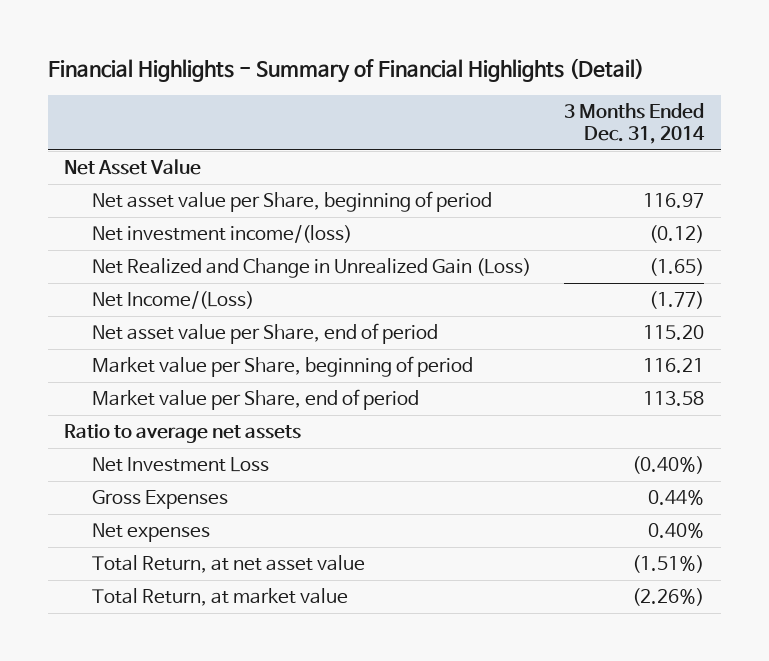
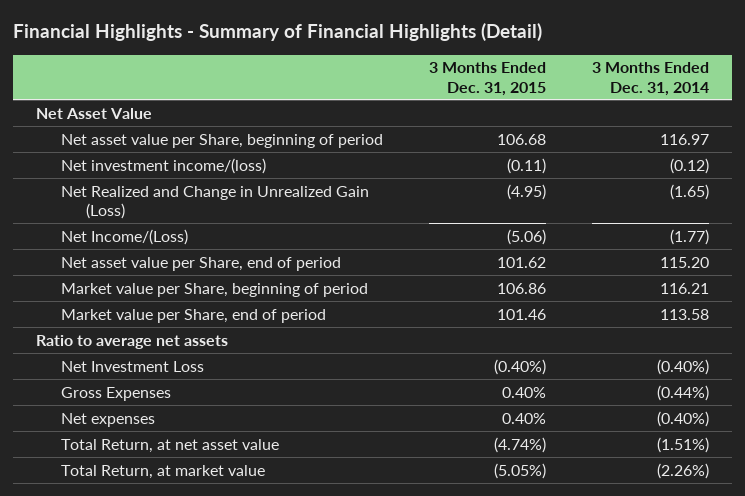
- | 3 Months Ended Dec. 31, 2014
+ | 3 Months Ended Dec. 31, 2015 | 3 Months Ended Dec. 31, 2014
- Gross Expenses | 0.44%
- Net expenses | 0.40%
+ Gross Expenses | 0.40% | (0.44%)
+ Net expenses | 0.40% | (0.40%)

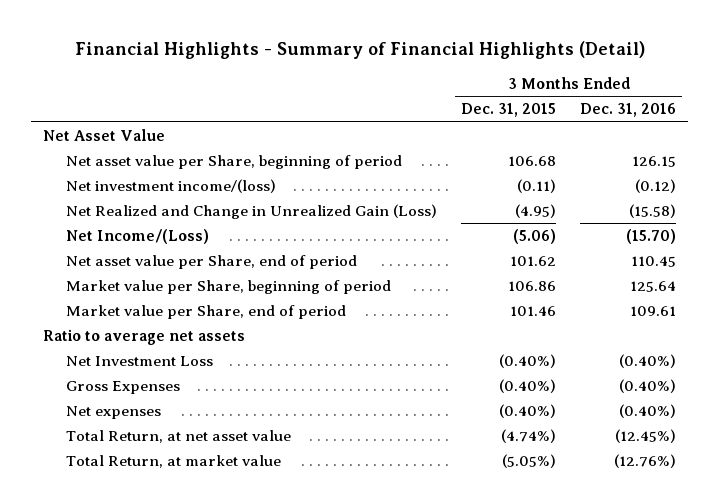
- | 3 Months Ended Dec. 31, 2015 | 3 Months Ended Dec. 31, 2014
+ | 3 Months Ended Dec. 31, 2015 | 3 Months Ended Dec. 31, 2016
- Gross Expenses | 0.40% | (0.44%)
- Net expenses | 0.40% | (0.40%)
+ Gross Expenses | (0.40%) | (0.40%)
+ Net expenses | (0.40%) | (0.40%)

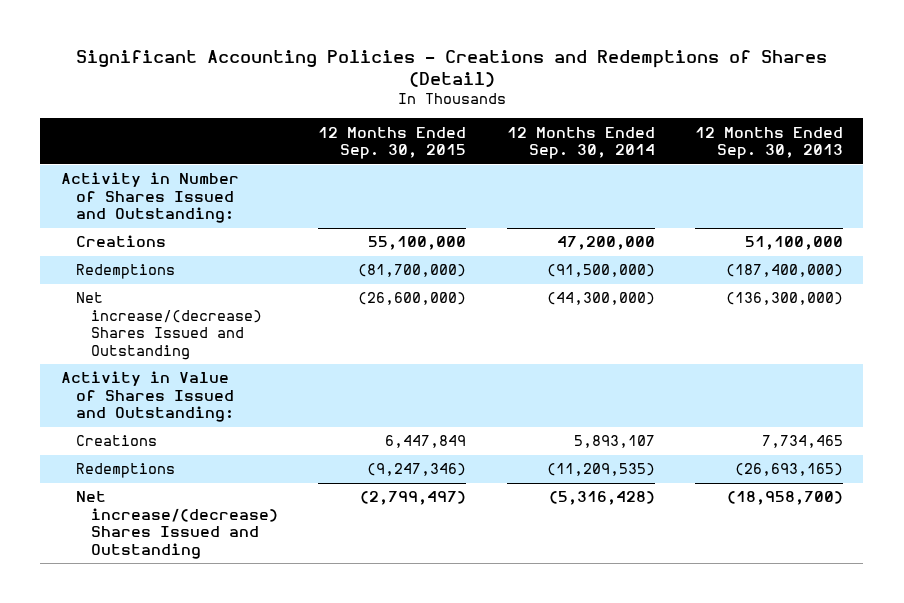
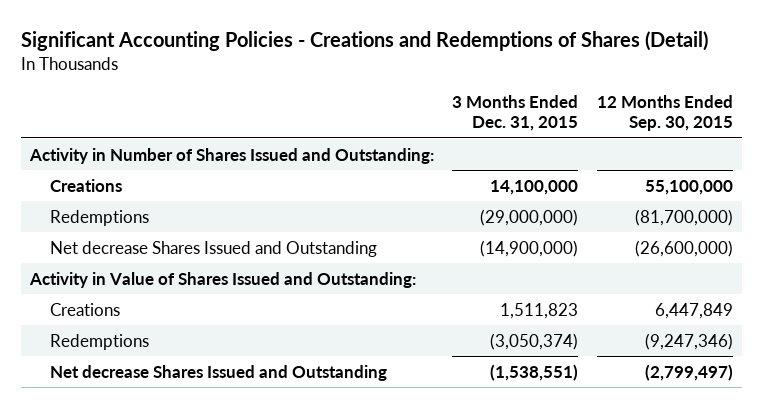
- | 12 Months Ended Sep. 30, 2015 | 12 Months Ended Sep. 30, 2014 | 12 Months Ended Sep. 30, 2013
+ | 3 Months Ended Dec. 31, 2015 | 12 Months Ended Sep. 30, 2015
- Net increase/(decrease) Shares Issued and Outstanding | (26,600,000) | (44,300,000) | (136,300,000)
+ Net decrease Shares Issued and Outstanding | (14,900,000) | (26,600,000)
- Net increase/(decrease) Shares Issued and Outstanding | (2,799,497) | (5,316,428) | (18,958,700)
+ Net decrease Shares Issued and Outstanding | (1,538,551) | (2,799,497)

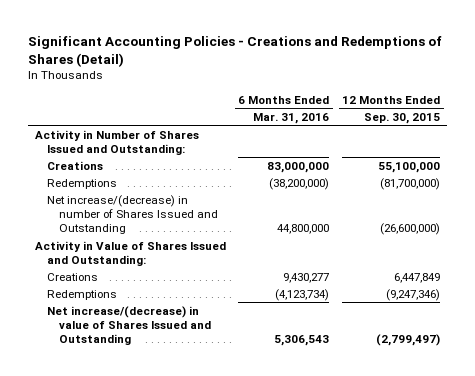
- | 3 Months Ended Dec. 31, 2015 | 12 Months Ended Sep. 30, 2015
+ | 6 Months Ended Mar. 31, 2016 | 12 Months Ended Sep. 30, 2015
- Net decrease Shares Issued and Outstanding | (14,900,000) | (26,600,000)
+ Net increase/(decrease) in number of Shares Issued and Outstanding | 44,800,000 | (26,600,000)
- Net decrease Shares Issued and Outstanding | (1,538,551) | (2,799,497)
+ Net increase/(decrease) in value of Shares Issued and Outstanding | 5,306,543 | (2,799,497)

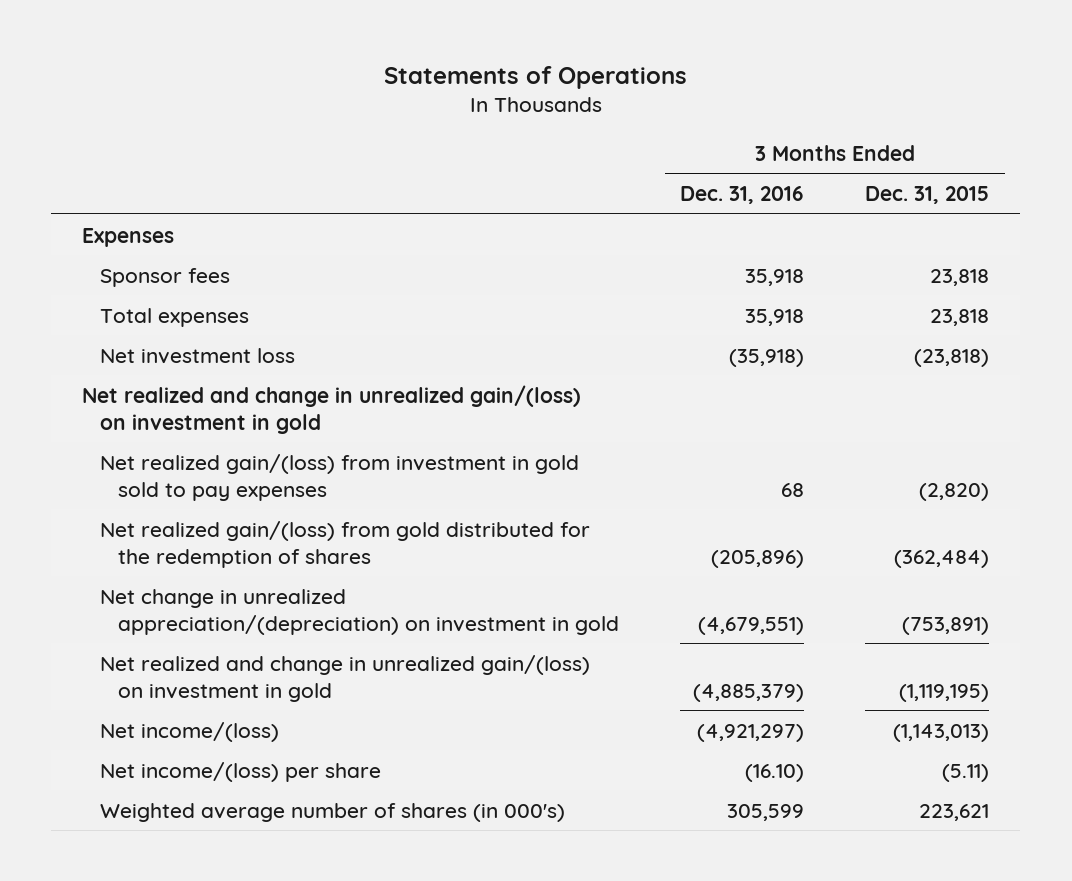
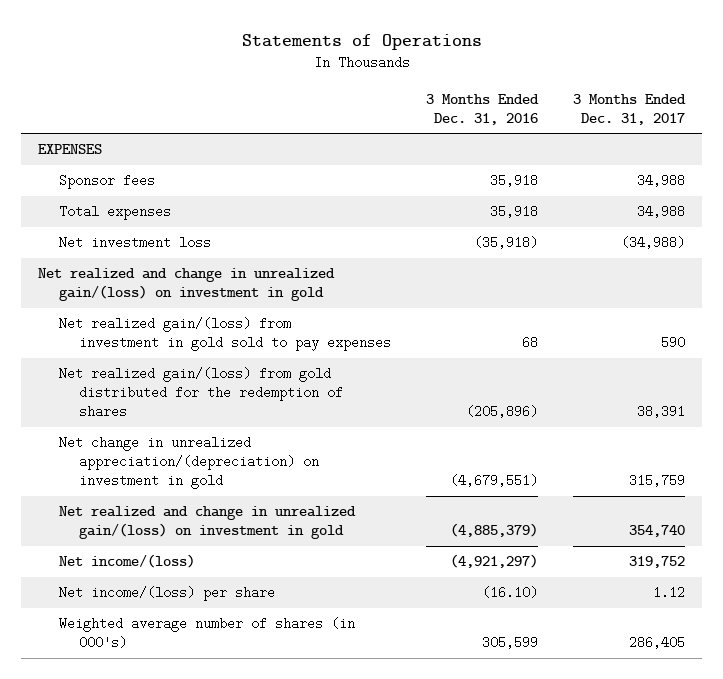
- | 3 Months Ended Dec. 31, 2016 | 3 Months Ended Dec. 31, 2015
+ | 3 Months Ended Dec. 31, 2016 | 3 Months Ended Dec. 31, 2017
- Expenses
+ EXPENSES

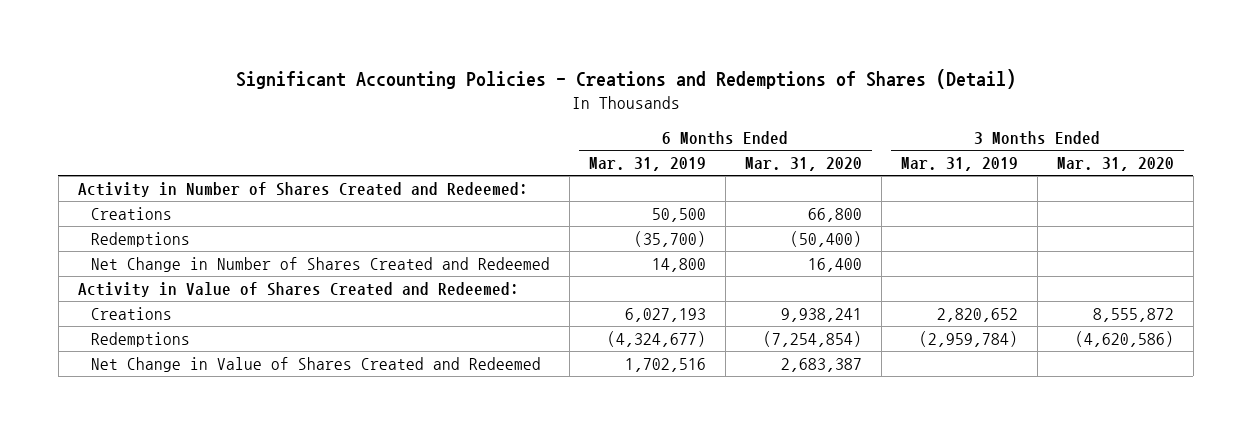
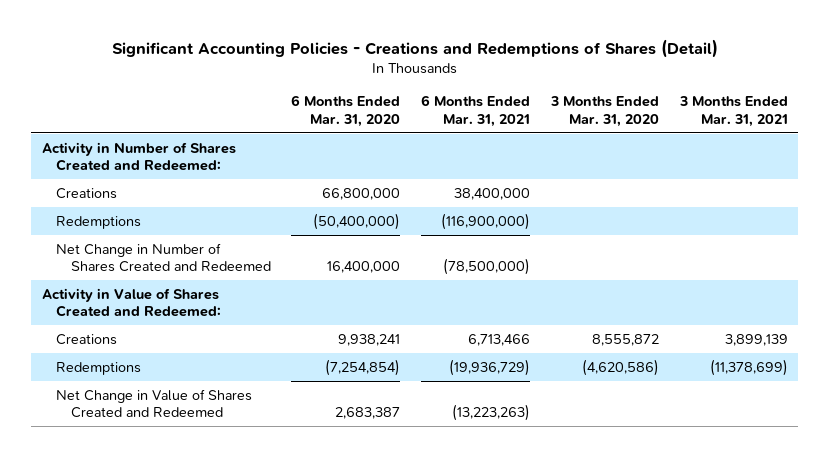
- | 6 Months Ended Mar. 31, 2019 | 6 Months Ended Mar. 31, 2020 | 3 Months Ended Mar. 31, 2019 | 3 Months Ended Mar. 31, 2020
+ | 6 Months Ended Mar. 31, 2020 | 6 Months Ended Mar. 31, 2021 | 3 Months Ended Mar. 31, 2020 | 3 Months Ended Mar. 31, 2021
- Creations | 50,500 | 66,800 | |
- Redemptions | (35,700) | (50,400) | |
- Net Change in Number of Shares Created and Redeemed | 14,800 | 16,400 | |
+ Creations | 66,800,000 | 38,400,000 | |
+ Redemptions | (50,400,000) | (116,900,000) | |
+ Net Change in Number of Shares Created and Redeemed | 16,400,000 | (78,500,000) | |

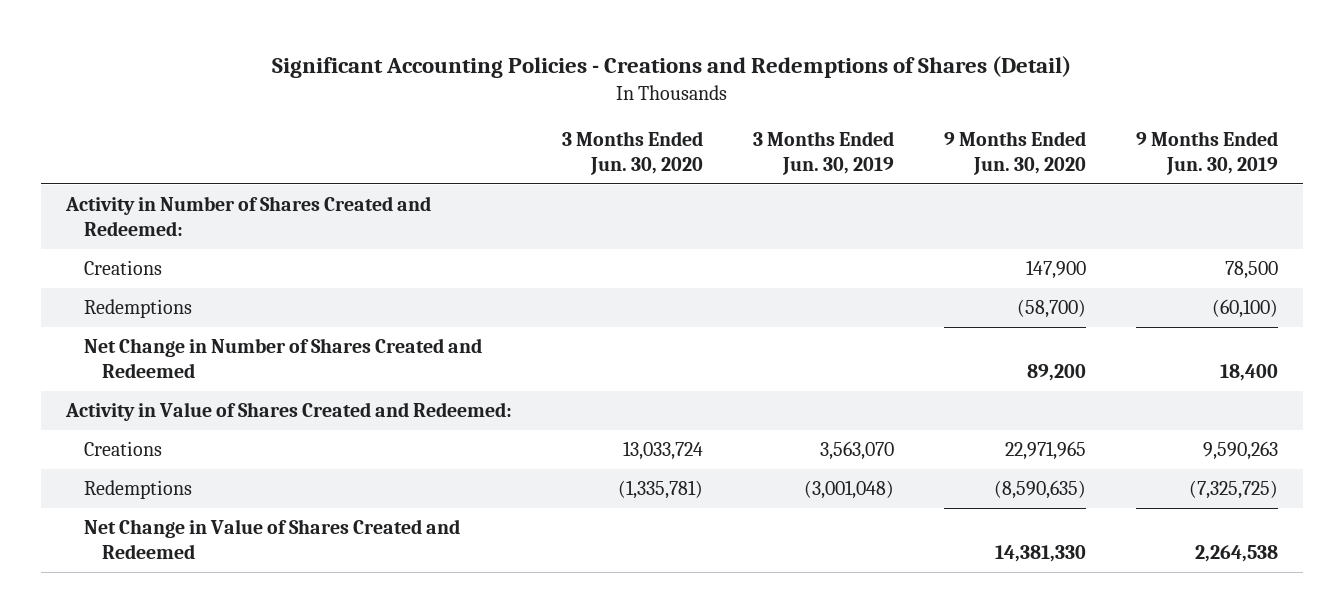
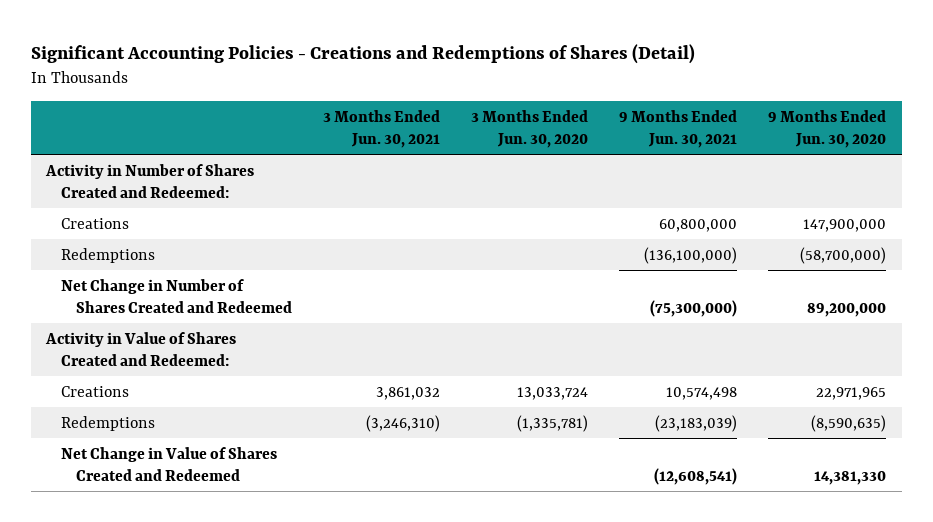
- | 3 Months Ended Jun. 30, 2020 | 3 Months Ended Jun. 30, 2019 | 9 Months Ended Jun. 30, 2020 | 9 Months Ended Jun. 30, 2019
+ | 3 Months Ended Jun. 30, 2021 | 3 Months Ended Jun. 30, 2020 | 9 Months Ended Jun. 30, 2021 | 9 Months Ended Jun. 30, 2020
- Creations | | | 147,900 | 78,500
- Redemptions | | | (58,700) | (60,100)
- Net Change in Number of Shares Created and Redeemed | | | 89,200 | 18,400
+ Creations | | | 60,800,000 | 147,900,000
+ Redemptions | | | (136,100,000) | (58,700,000)
+ Net Change in Number of Shares Created and Redeemed | | | (75,300,000) | 89,200,000

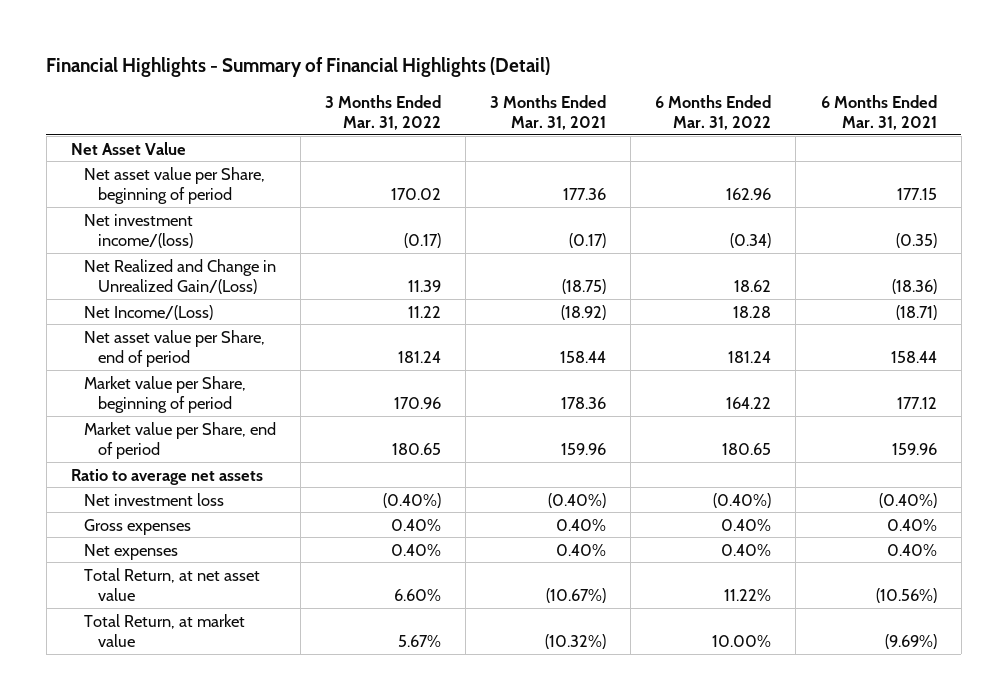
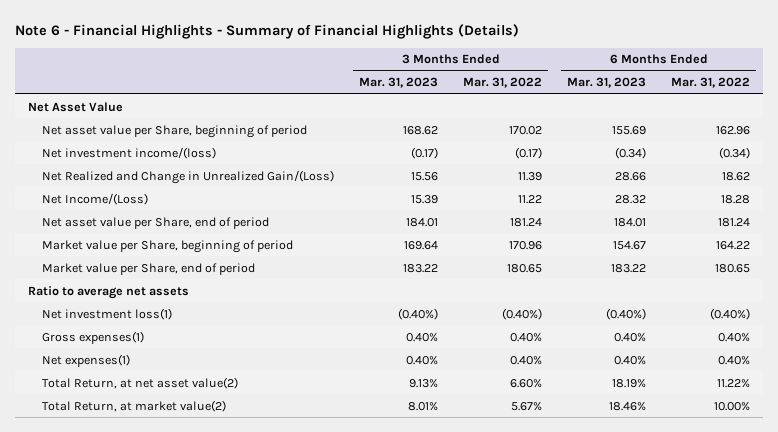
- Financial Highlights - Summary of Financial Highlights (Detail)
+ Note 6 - Financial Highlights - Summary of Financial Highlights (Details)
- | 3 Months Ended Mar. 31, 2022 | 3 Months Ended Mar. 31, 2021 | 6 Months Ended Mar. 31, 2022 | 6 Months Ended Mar. 31, 2021
+ | 3 Months Ended Mar. 31, 2023 | 3 Months Ended Mar. 31, 2022 | 6 Months Ended Mar. 31, 2023 | 6 Months Ended Mar. 31, 2022
- Net investment loss | (0.40%) | (0.40%) | (0.40%) | (0.40%)
- Gross expenses | 0.40% | 0.40% | 0.40% | 0.40%
- Net expenses | 0.40% | 0.40% | 0.40% | 0.40%
- Total Return, at net asset value | 6.60% | (10.67%) | 11.22% | (10.56%)
- Total Return, at market value | 5.67% | (10.32%) | 10.00% | (9.69%)
+ Net investment loss(1) | (0.40%) | (0.40%) | (0.40%) | (0.40%)
+ Gross expenses(1) | 0.40% | 0.40% | 0.40% | 0.40%
+ Net expenses(1) | 0.40% | 0.40% | 0.40% | 0.40%
+ Total Return, at net asset value(2) | 9.13% | 6.60% | 18.19% | 11.22%
+ Total Return, at market value(2) | 8.01% | 5.67% | 18.46% | 10.00%

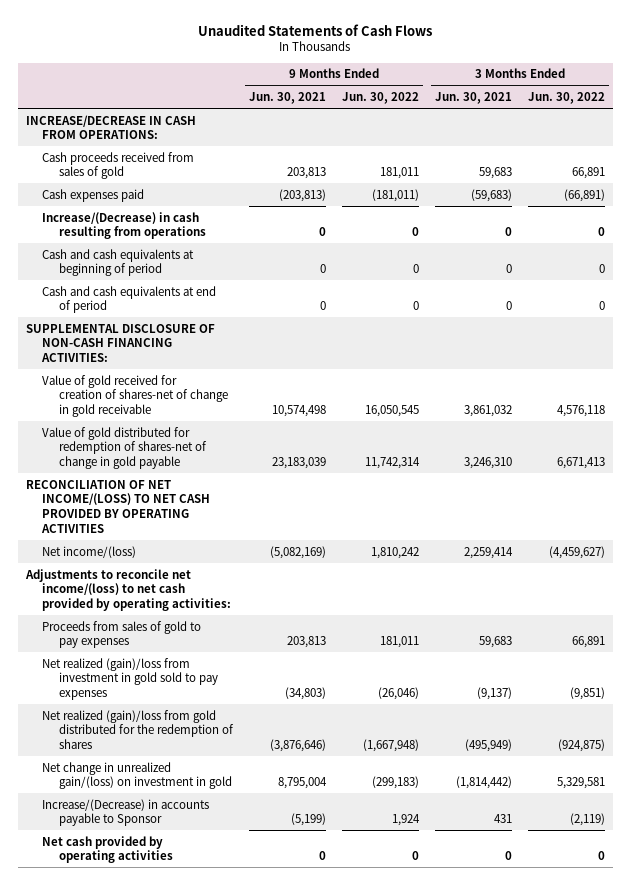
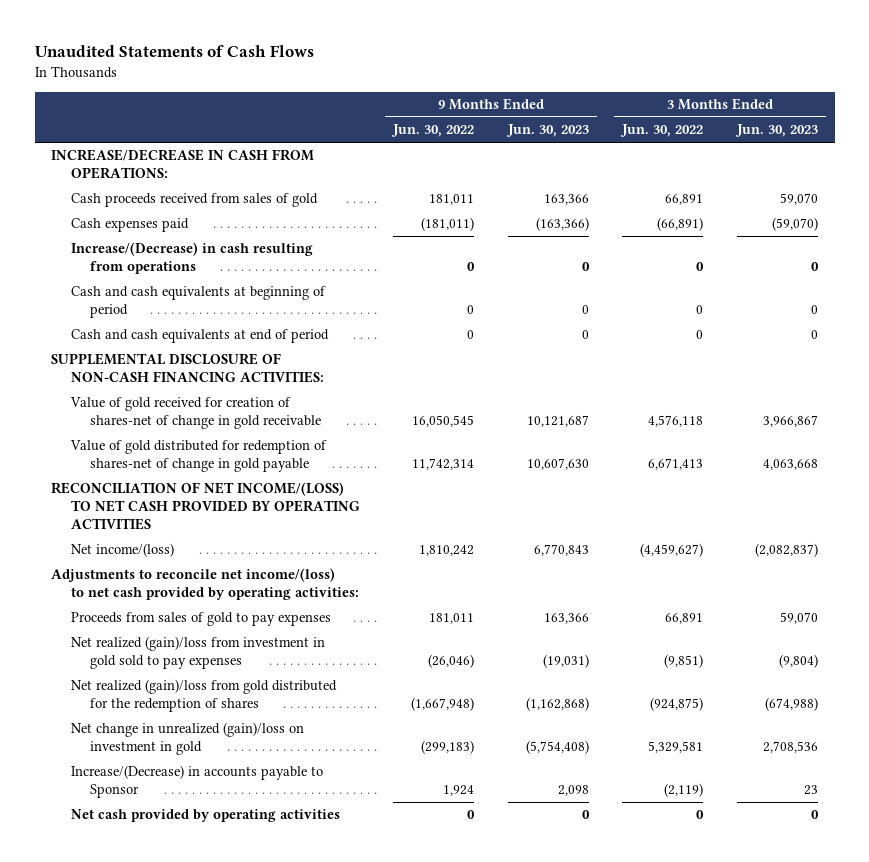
- | 9 Months Ended Jun. 30, 2021 | 9 Months Ended Jun. 30, 2022 | 3 Months Ended Jun. 30, 2021 | 3 Months Ended Jun. 30, 2022
+ | 9 Months Ended Jun. 30, 2022 | 9 Months Ended Jun. 30, 2023 | 3 Months Ended Jun. 30, 2022 | 3 Months Ended Jun. 30, 2023
- Net change in unrealized gain/(loss) on investment in gold | 8,795,004 | (299,183) | (1,814,442) | 5,329,581
+ Net change in unrealized (gain)/loss on investment in gold | (299,183) | (5,754,408) | 5,329,581 | 2,708,536

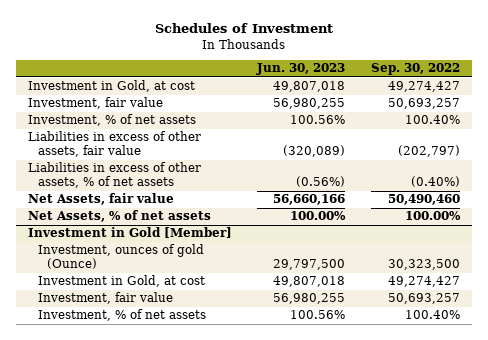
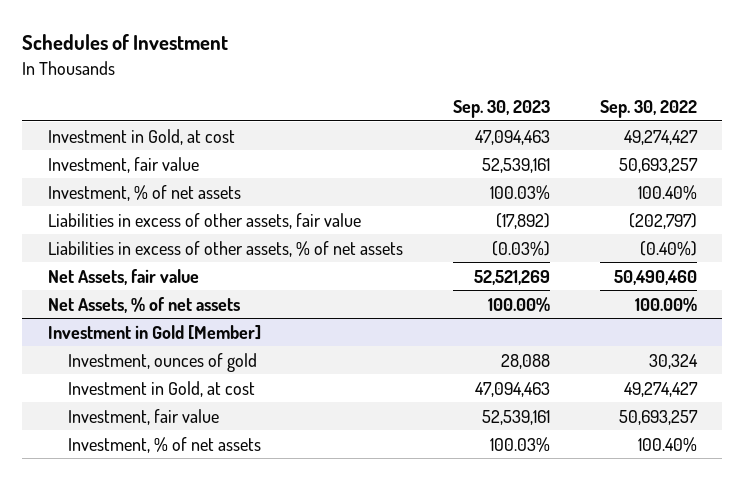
- | Jun. 30, 2023 | Sep. 30, 2022
+ | Sep. 30, 2023 | Sep. 30, 2022
@ Investment in Gold [Member]
- Investment, ounces of gold (Ounce) | 29,797,500 | 30,323,500
+ Investment, ounces of gold | 28,088 | 30,324

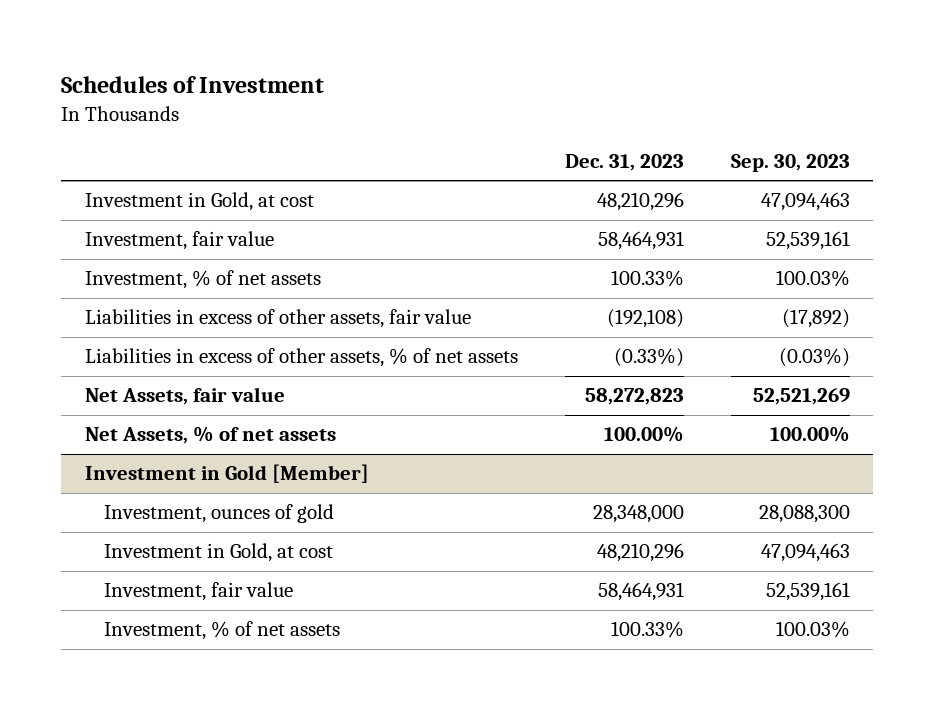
- | Sep. 30, 2023 | Sep. 30, 2022
+ | Dec. 31, 2023 | Sep. 30, 2023
@ Investment in Gold [Member]
- Investment, ounces of gold | 28,088 | 30,324
+ Investment, ounces of gold | 28,348,000 | 28,088,300

